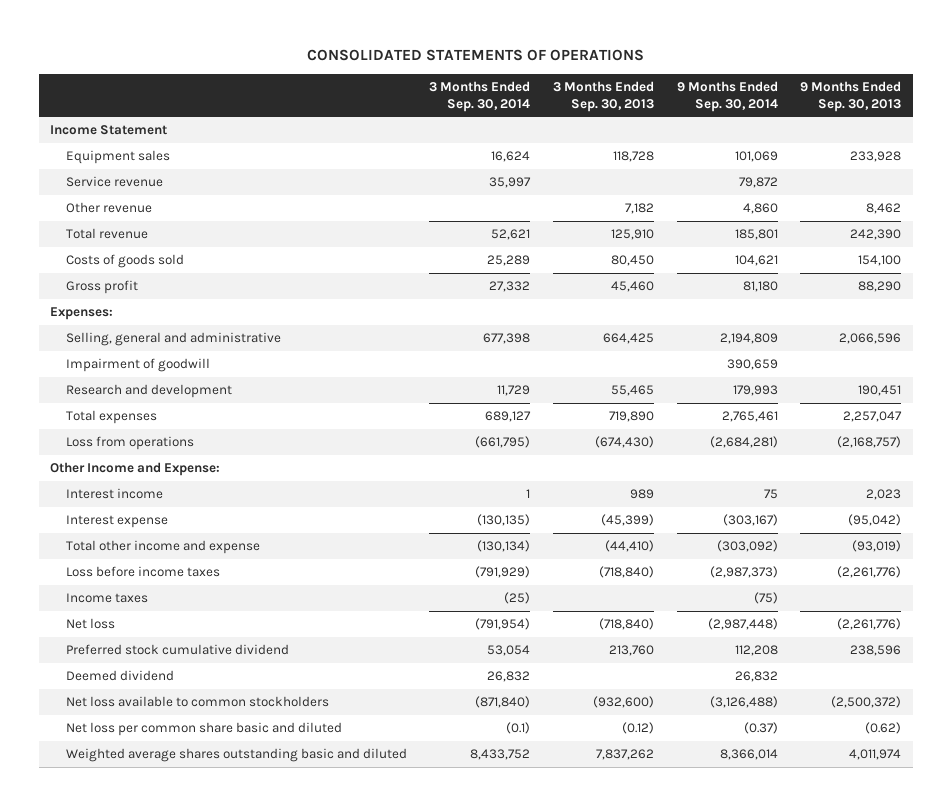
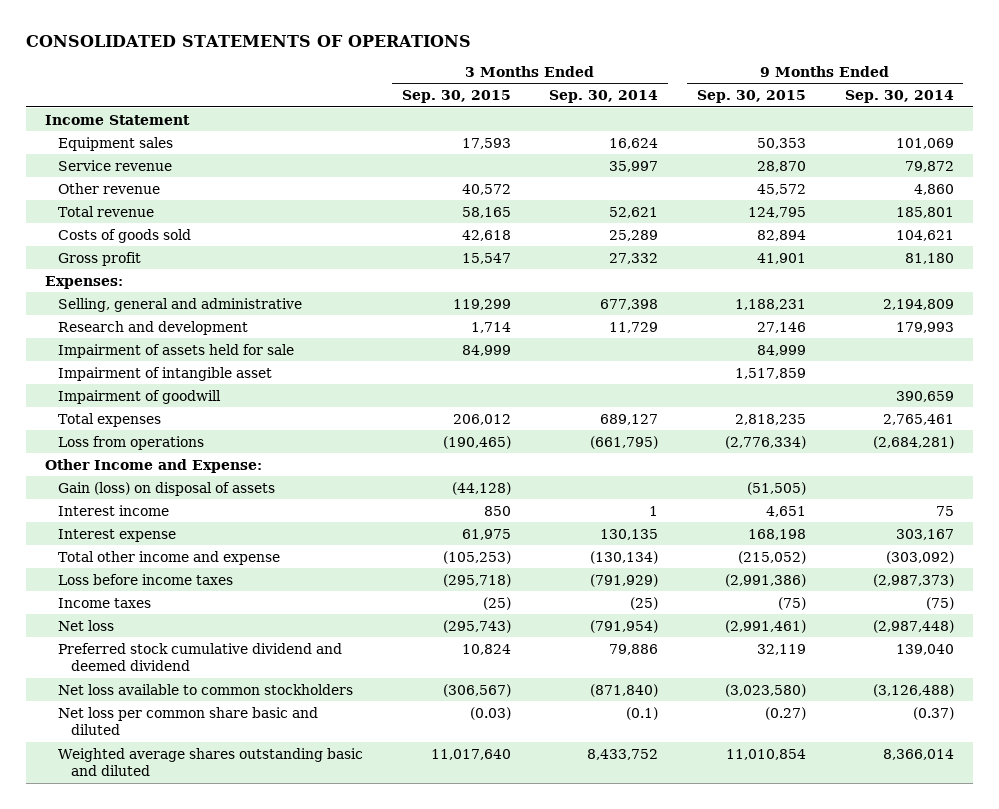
- | 3 Months Ended Sep. 30, 2014 | 3 Months Ended Sep. 30, 2013 | 9 Months Ended Sep. 30, 2014 | 9 Months Ended Sep. 30, 2013
+ | 3 Months Ended Sep. 30, 2015 | 3 Months Ended Sep. 30, 2014 | 9 Months Ended Sep. 30, 2015 | 9 Months Ended Sep. 30, 2014
+ Impairment of assets held for sale | 84,999 | | 84,999 |
+ Impairment of intangible asset | | | 1,517,859 |
moved down: Impairment of goodwill | | | | 390,659
+ Gain (loss) on disposal of assets | (44,128) | | (51,505) |
- Interest expense | (130,135) | (45,399) | (303,167) | (95,042)
+ Interest expense | 61,975 | 130,135 | 168,198 | 303,167
- Preferred stock cumulative dividend | 53,054 | 213,760 | 112,208 | 238,596
- Deemed dividend | 26,832 | | 26,832 |
+ Preferred stock cumulative dividend and deemed dividend | 10,824 | 79,886 | 32,119 | 139,040

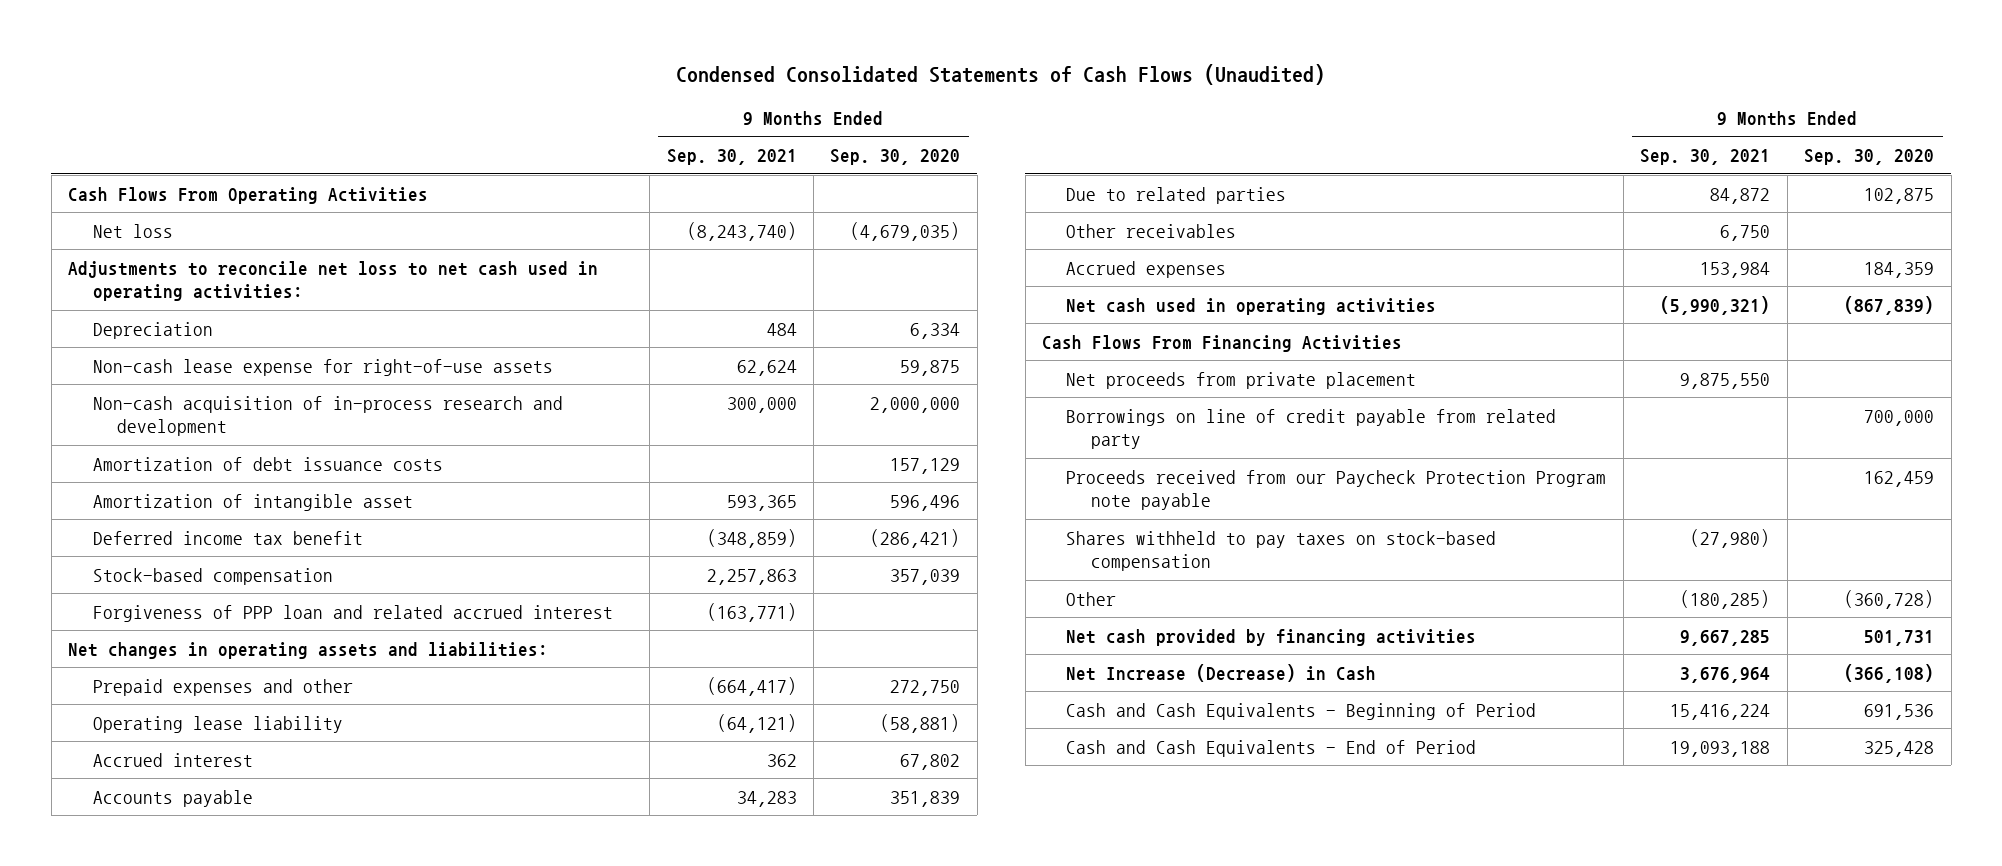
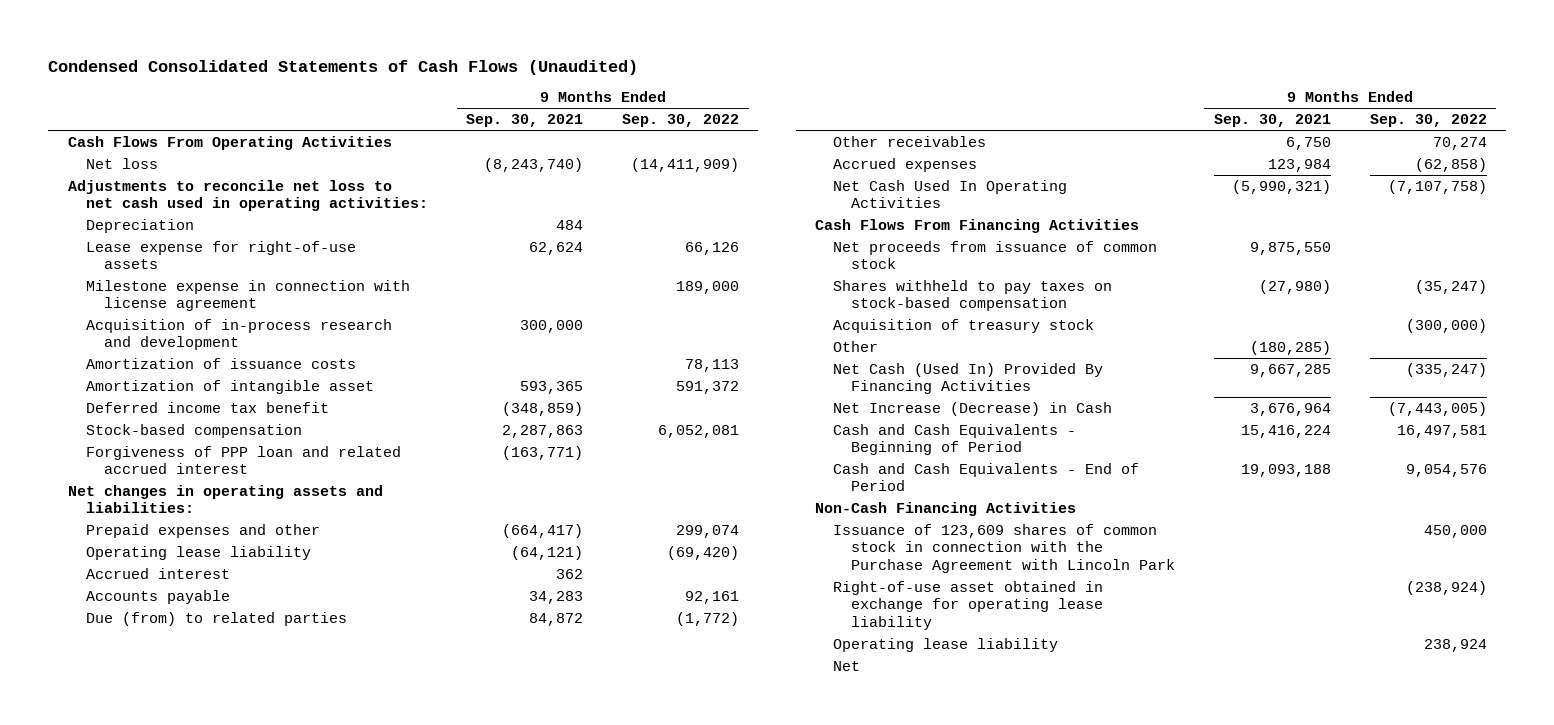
- | 9 Months Ended Sep. 30, 2021 | 9 Months Ended Sep. 30, 2020
+ | 9 Months Ended Sep. 30, 2021 | 9 Months Ended Sep. 30, 2022
- Non-cash lease expense for right-of-use assets | 62,624 | 59,875
- Non-cash acquisition of in-process research and development | 300,000 | 2,000,000
- Amortization of debt issuance costs | | 157,129
+ Lease expense for right-of-use assets | 62,624 | 66,126
+ Milestone expense in connection with license agreement | | 189,000
+ Acquisition of in-process research and development | 300,000 |
+ Amortization of issuance costs | | 78,113
- Stock-based compensation | 2,257,863 | 357,039
+ Stock-based compensation | 2,287,863 | 6,052,081
- Due to related parties | 84,872 | 102,875
+ Due (from) to related parties | 84,872 | (1,772)
- Accrued expenses | 153,984 | 184,359
- Net cash used in operating activities | (5,990,321) | (867,839)
+ Accrued expenses | 123,984 | (62,858)
+ Net Cash Used In Operating Activities | (5,990,321) | (7,107,758)
- Net proceeds from private placement | 9,875,550 |
- Borrowings on line of credit payable from related party | | 700,000
- Proceeds received from our Paycheck Protection Program note payable | | 162,459
+ Net proceeds from issuance of common stock | 9,875,550 |
+ Acquisition of treasury stock | | (300,000)
- Net cash provided by financing activities | 9,667,285 | 501,731
+ Net Cash (Used In) Provided By Financing Activities | 9,667,285 | (335,247)
+ Non-Cash Financing Activities
+ Issuance of 123,609 shares of common stock in connection with the Purchase Agreement with Lincoln Park | | 450,000
+ Right-of-use asset obtained in exchange for operating lease liability | | (238,924)
+ Operating lease liability | | 238,924
+ Net

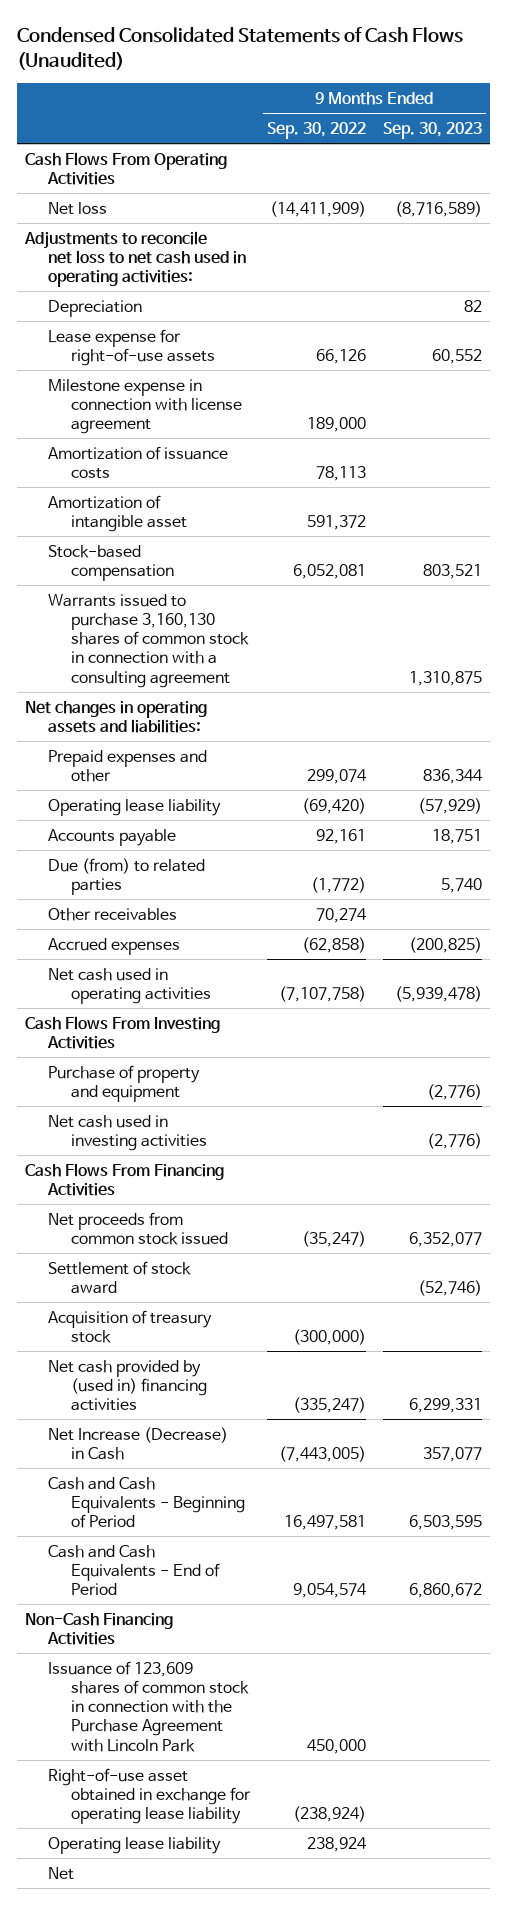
- | 9 Months Ended Sep. 30, 2021 | 9 Months Ended Sep. 30, 2022
+ | 9 Months Ended Sep. 30, 2022 | 9 Months Ended Sep. 30, 2023
- Acquisition of in-process research and development | 300,000 |
- Deferred income tax benefit | (348,859) |
- Forgiveness of PPP loan and related accrued interest | (163,771) |
+ Warrants issued to purchase 3,160,130 shares of common stock in connection with a consulting agreement | | 1,310,875
- Accrued interest | 362 |
- Net Cash Used In Operating Activities | (5,990,321) | (7,107,758)
+ Net cash used in operating activities | (7,107,758) | (5,939,478)
+ Cash Flows From Investing Activities
+ Purchase of property and equipment | | (2,776)
+ Net cash used in investing activities | | (2,776)
- Net proceeds from issuance of common stock | 9,875,550 |
- Shares withheld to pay taxes on stock-based compensation | (27,980) | (35,247)
+ Net proceeds from common stock issued | (35,247) | 6,352,077
+ Settlement of stock award | | (52,746)
- Other | (180,285) |
- Net Cash (Used In) Provided By Financing Activities | 9,667,285 | (335,247)
+ Net cash provided by (used in) financing activities | (335,247) | 6,299,331
- Cash and Cash Equivalents - End of Period | 19,093,188 | 9,054,576
+ Cash and Cash Equivalents - End of Period | 9,054,574 | 6,860,672

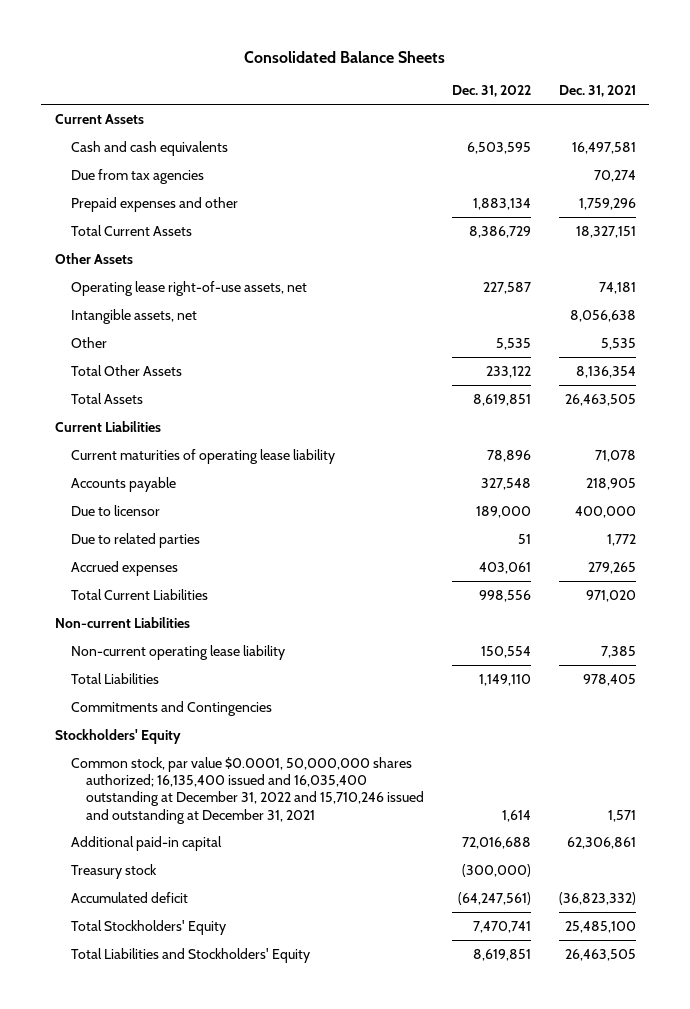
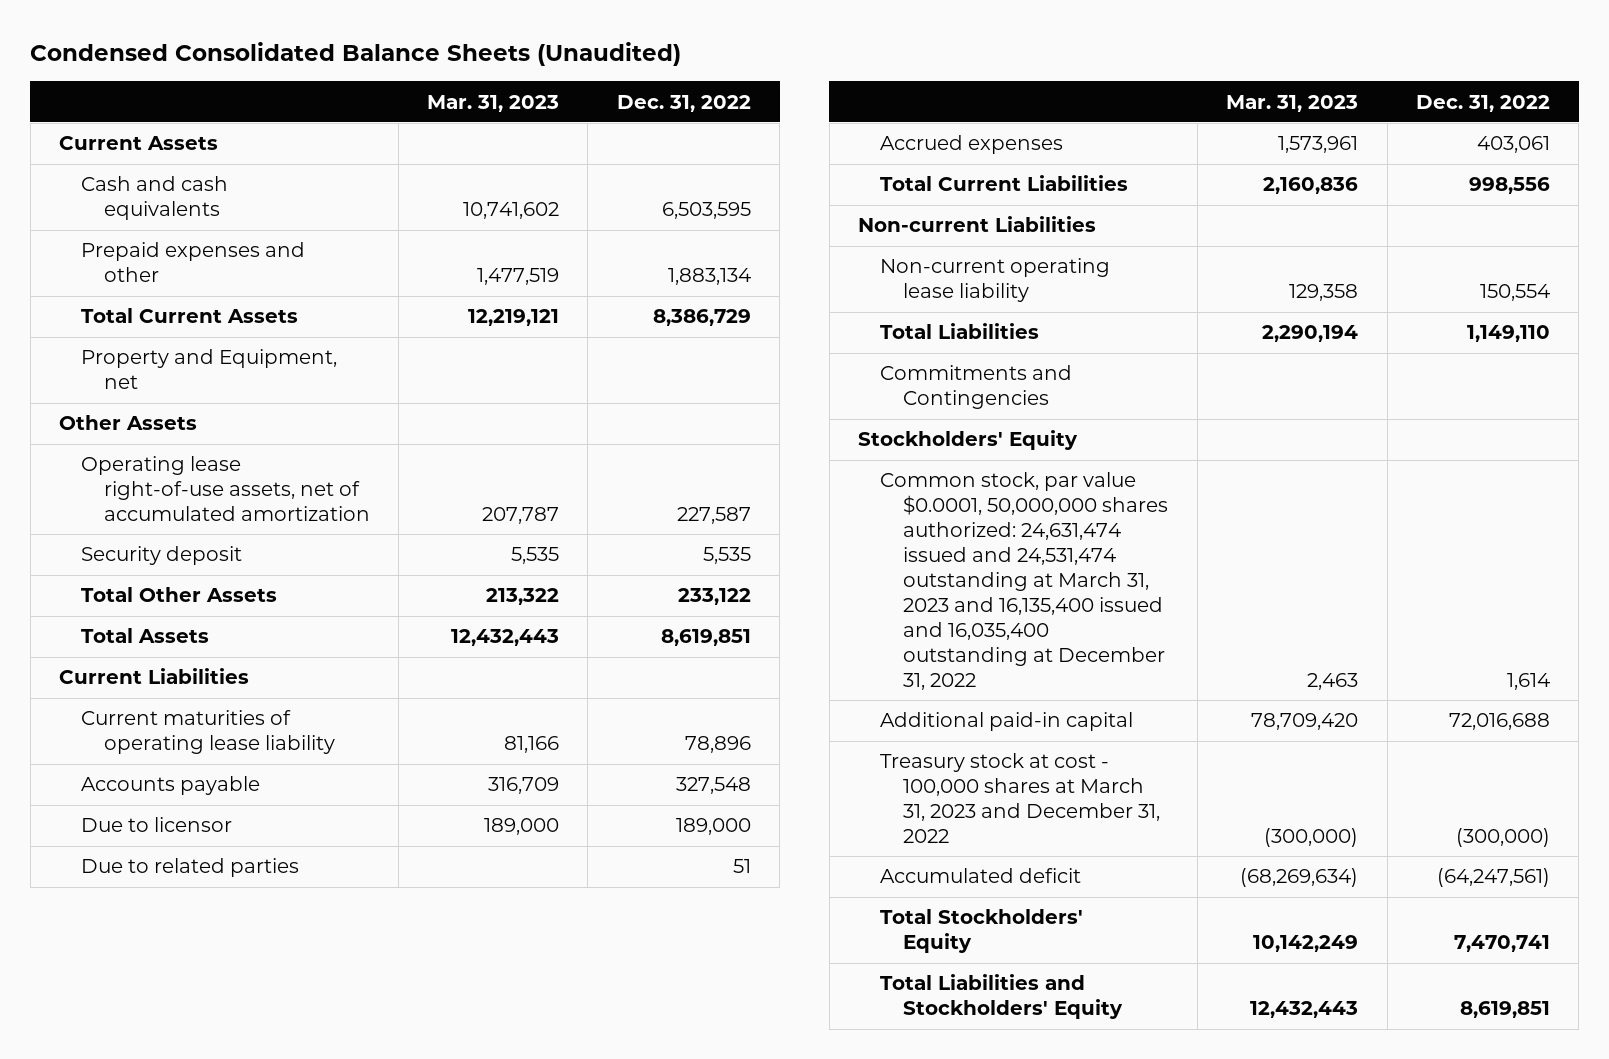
- Consolidated Balance Sheets
+ Condensed Consolidated Balance Sheets (Unaudited)
- | Dec. 31, 2022 | Dec. 31, 2021
+ | Mar. 31, 2023 | Dec. 31, 2022
- Due from tax agencies | | 70,274
+ Property and Equipment, net
- Operating lease right-of-use assets, net | 227,587 | 74,181
- Intangible assets, net | | 8,056,638
- Other | 5,535 | 5,535
+ Operating lease right-of-use assets, net of accumulated amortization | 207,787 | 227,587
+ Security deposit | 5,535 | 5,535
- Common stock, par value $0.0001, 50,000,000 shares authorized; 16,135,400 issued and 16,035,400 outstanding at December 31, 2022 and 15,710,246 issued and outstanding at December 31, 2021 | 1,614 | 1,571
+ Common stock, par value $0.0001, 50,000,000 shares authorized: 24,631,474 issued and 24,531,474 outstanding at March 31, 2023 and 16,135,400 issued and 16,035,400 outstanding at December 31, 2022 | 2,463 | 1,614
- Treasury stock | (300,000) |
+ Treasury stock at cost - 100,000 shares at March 31, 2023 and December 31, 2022 | (300,000) | (300,000)

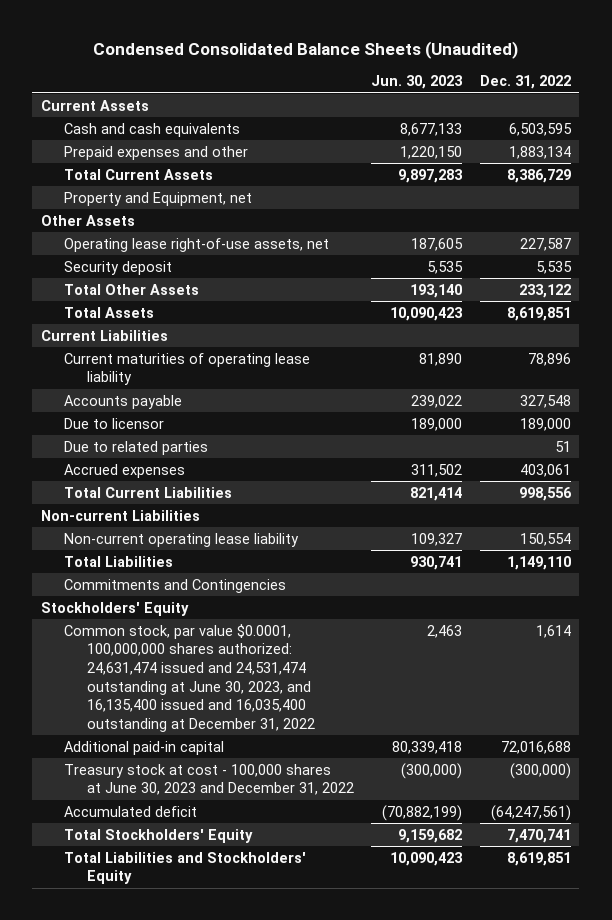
- | Mar. 31, 2023 | Dec. 31, 2022
+ | Jun. 30, 2023 | Dec. 31, 2022
- Operating lease right-of-use assets, net of accumulated amortization | 207,787 | 227,587
+ Operating lease right-of-use assets, net | 187,605 | 227,587
- Common stock, par value $0.0001, 50,000,000 shares authorized: 24,631,474 issued and 24,531,474 outstanding at March 31, 2023 and 16,135,400 issued and 16,035,400 outstanding at December 31, 2022 | 2,463 | 1,614
+ Common stock, par value $0.0001, 100,000,000 shares authorized: 24,631,474 issued and 24,531,474 outstanding at June 30, 2023, and 16,135,400 issued and 16,035,400 outstanding at December 31, 2022 | 2,463 | 1,614
- Treasury stock at cost - 100,000 shares at March 31, 2023 and December 31, 2022 | (300,000) | (300,000)
+ Treasury stock at cost - 100,000 shares at June 30, 2023 and December 31, 2022 | (300,000) | (300,000)

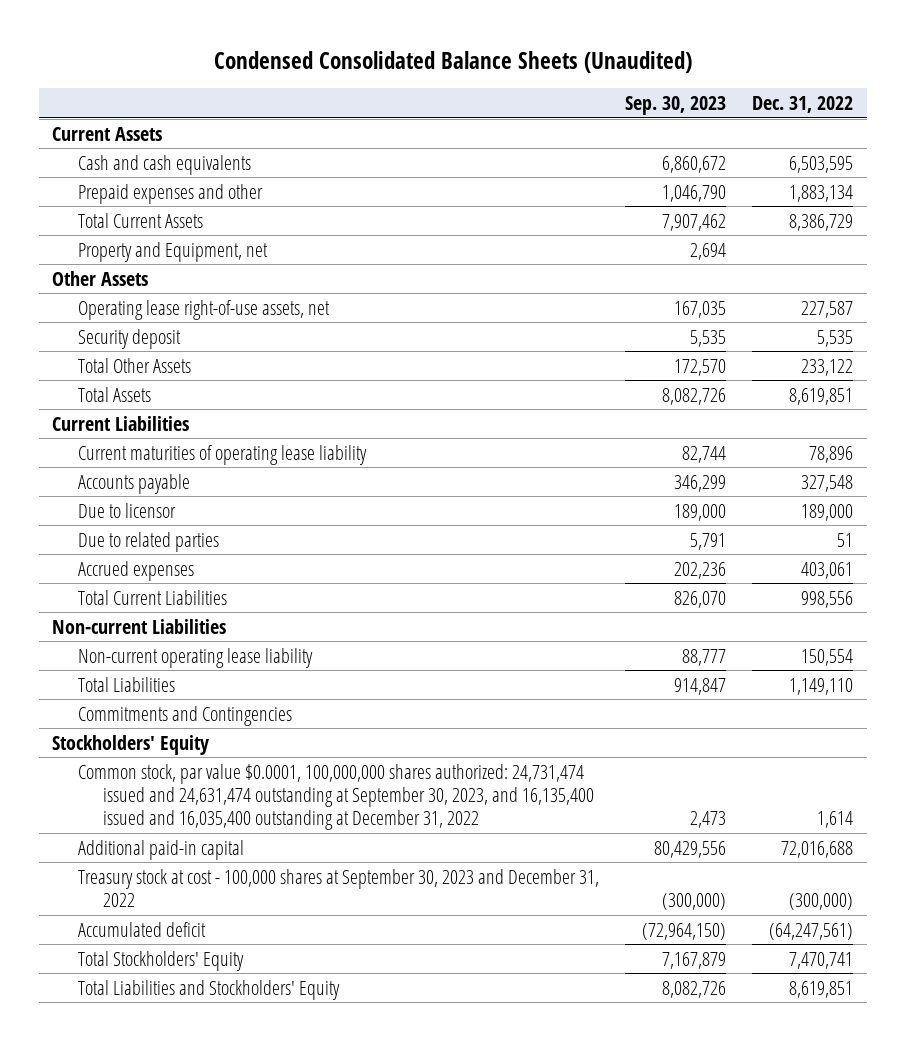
- | Jun. 30, 2023 | Dec. 31, 2022
+ | Sep. 30, 2023 | Dec. 31, 2022
- Common stock, par value $0.0001, 100,000,000 shares authorized: 24,631,474 issued and 24,531,474 outstanding at June 30, 2023, and 16,135,400 issued and 16,035,400 outstanding at December 31, 2022 | 2,463 | 1,614
+ Common stock, par value $0.0001, 100,000,000 shares authorized: 24,731,474 issued and 24,631,474 outstanding at September 30, 2023, and 16,135,400 issued and 16,035,400 outstanding at December 31, 2022 | 2,473 | 1,614
- Treasury stock at cost - 100,000 shares at June 30, 2023 and December 31, 2022 | (300,000) | (300,000)
+ Treasury stock at cost - 100,000 shares at September 30, 2023 and December 31, 2022 | (300,000) | (300,000)

